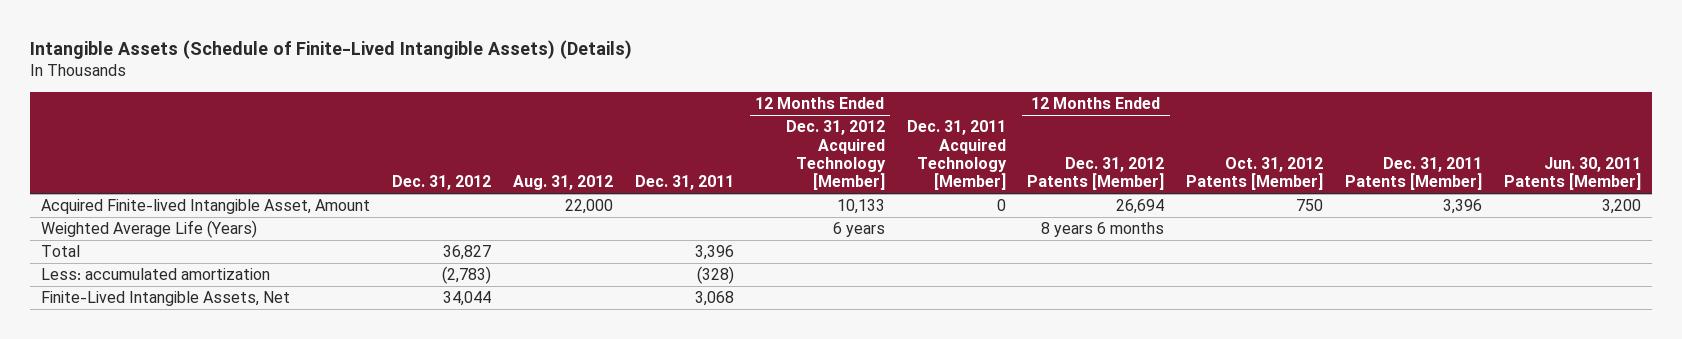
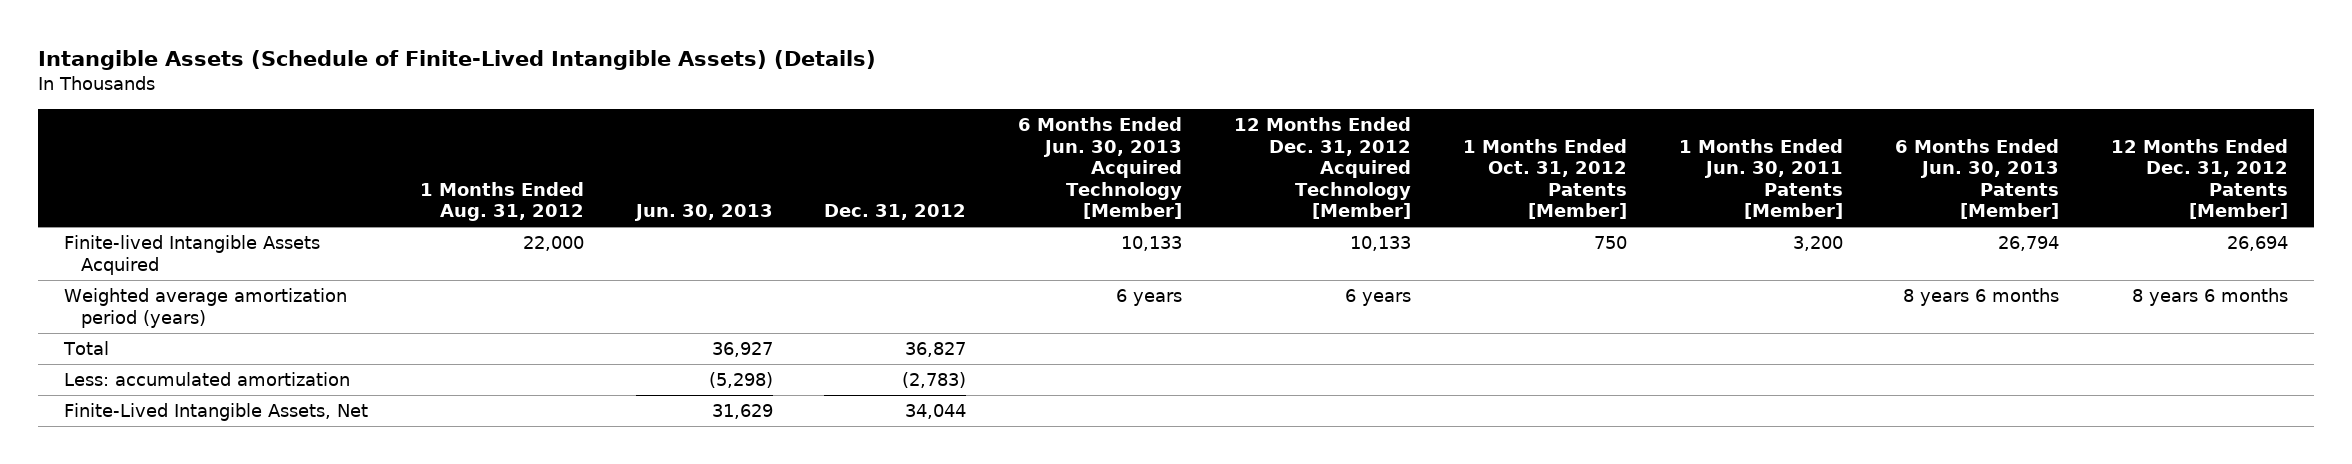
- | Dec. 31, 2012 | Aug. 31, 2012 | Dec. 31, 2011 | 12 Months Ended Dec. 31, 2012 Acquired Technology [Member] | Dec. 31, 2011 Acquired Technology [Member] | 12 Months Ended Dec. 31, 2012 Patents [Member] | Oct. 31, 2012 Patents [Member] | Dec. 31, 2011 Patents [Member] | Jun. 30, 2011 Patents [Member]
+ | 1 Months Ended Aug. 31, 2012 | Jun. 30, 2013 | Dec. 31, 2012 | 6 Months Ended Jun. 30, 2013 Acquired Technology [Member] | 12 Months Ended Dec. 31, 2012 Acquired Technology [Member] | 1 Months Ended Oct. 31, 2012 Patents [Member] | 1 Months Ended Jun. 30, 2011 Patents [Member] | 6 Months Ended Jun. 30, 2013 Patents [Member] | 12 Months Ended Dec. 31, 2012 Patents [Member]
- Acquired Finite-lived Intangible Asset, Amount | | 22,000 | | 10,133 | 0 | 26,694 | 750 | 3,396 | 3,200
- Weighted Average Life (Years) | | | | 6 years | | 8 years 6 months | | |
+ Finite-lived Intangible Assets Acquired | 22,000 | | | 10,133 | 10,133 | 750 | 3,200 | 26,794 | 26,694
+ Weighted average amortization period (years) | | | | 6 years | 6 years | | | 8 years 6 months | 8 years 6 months

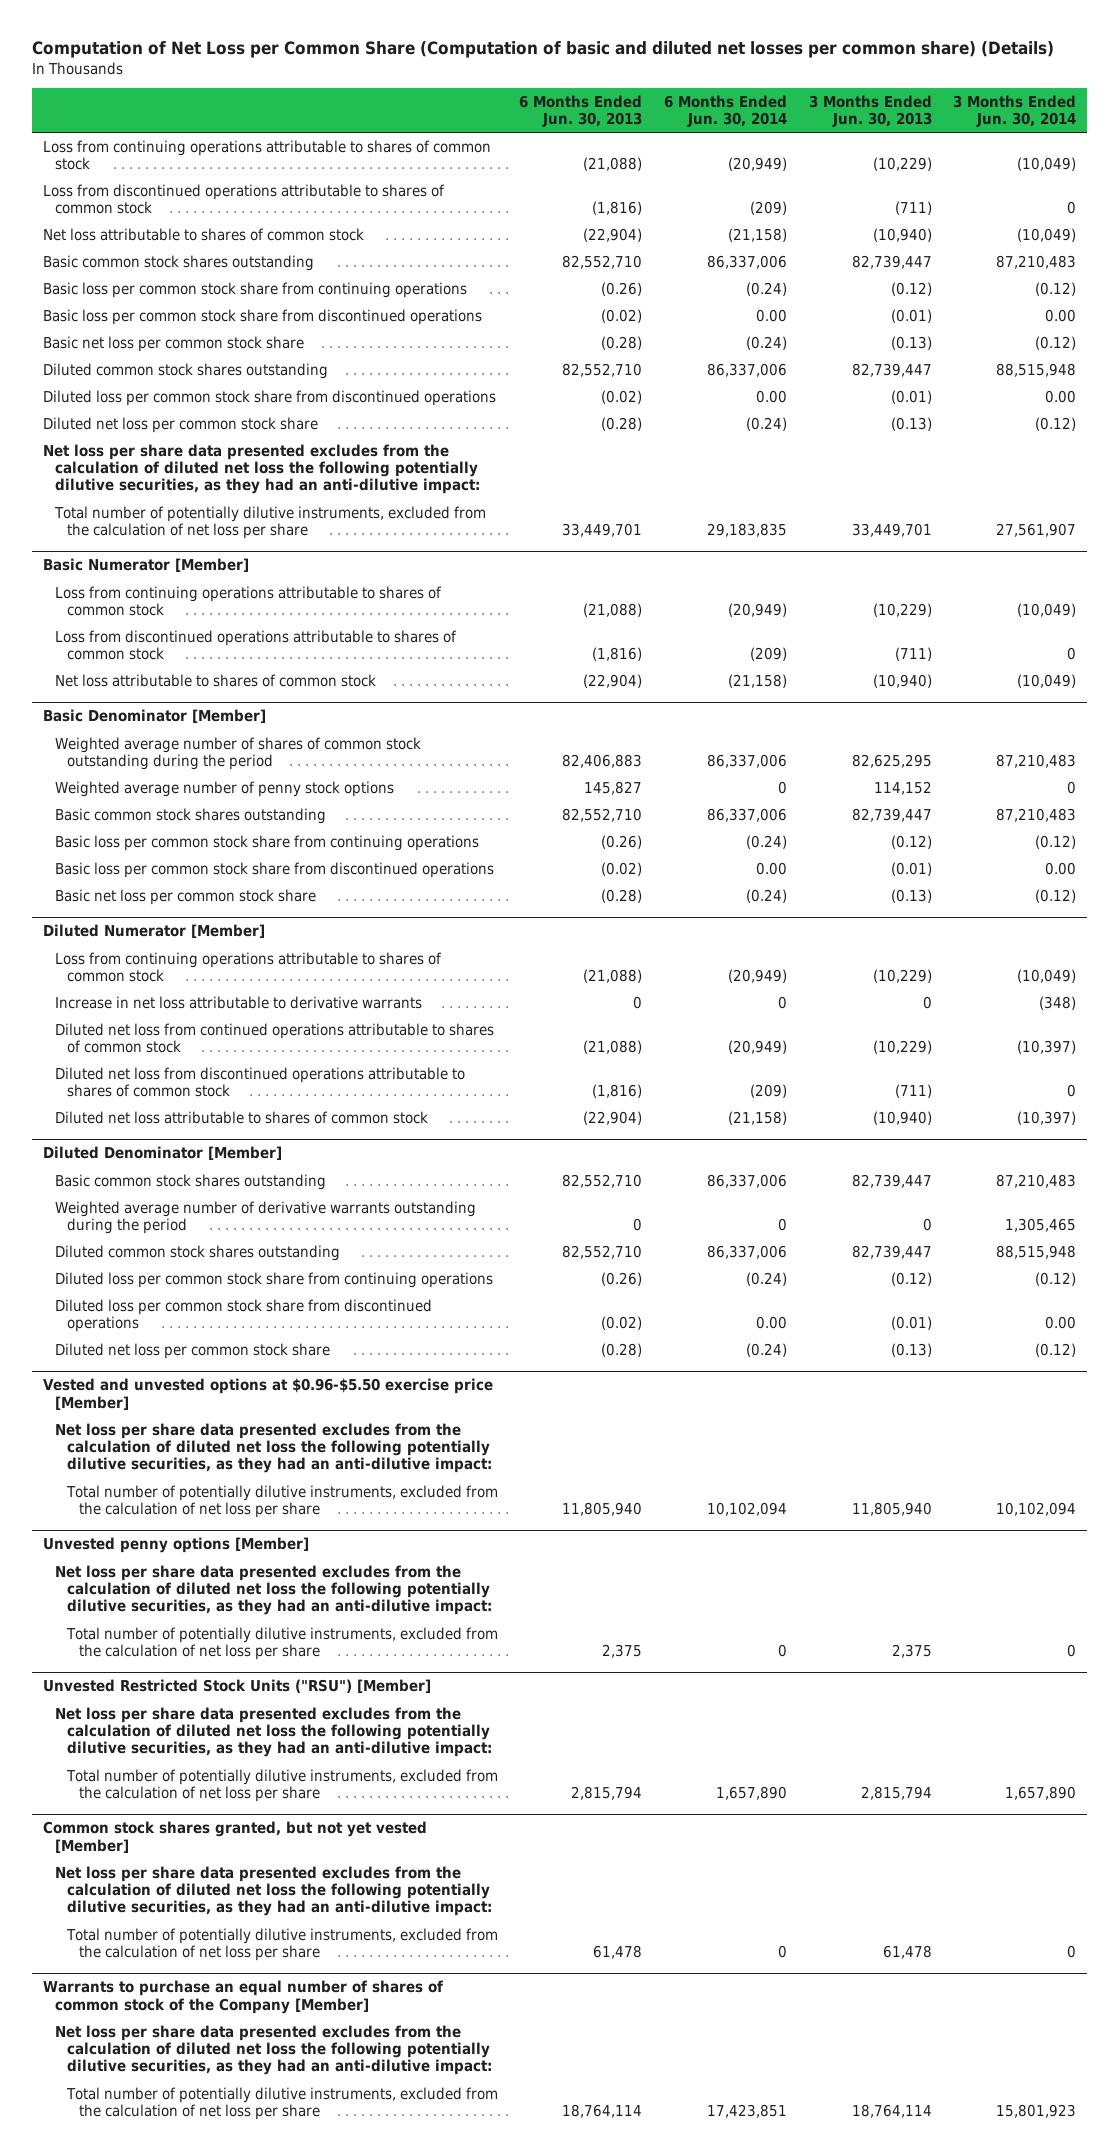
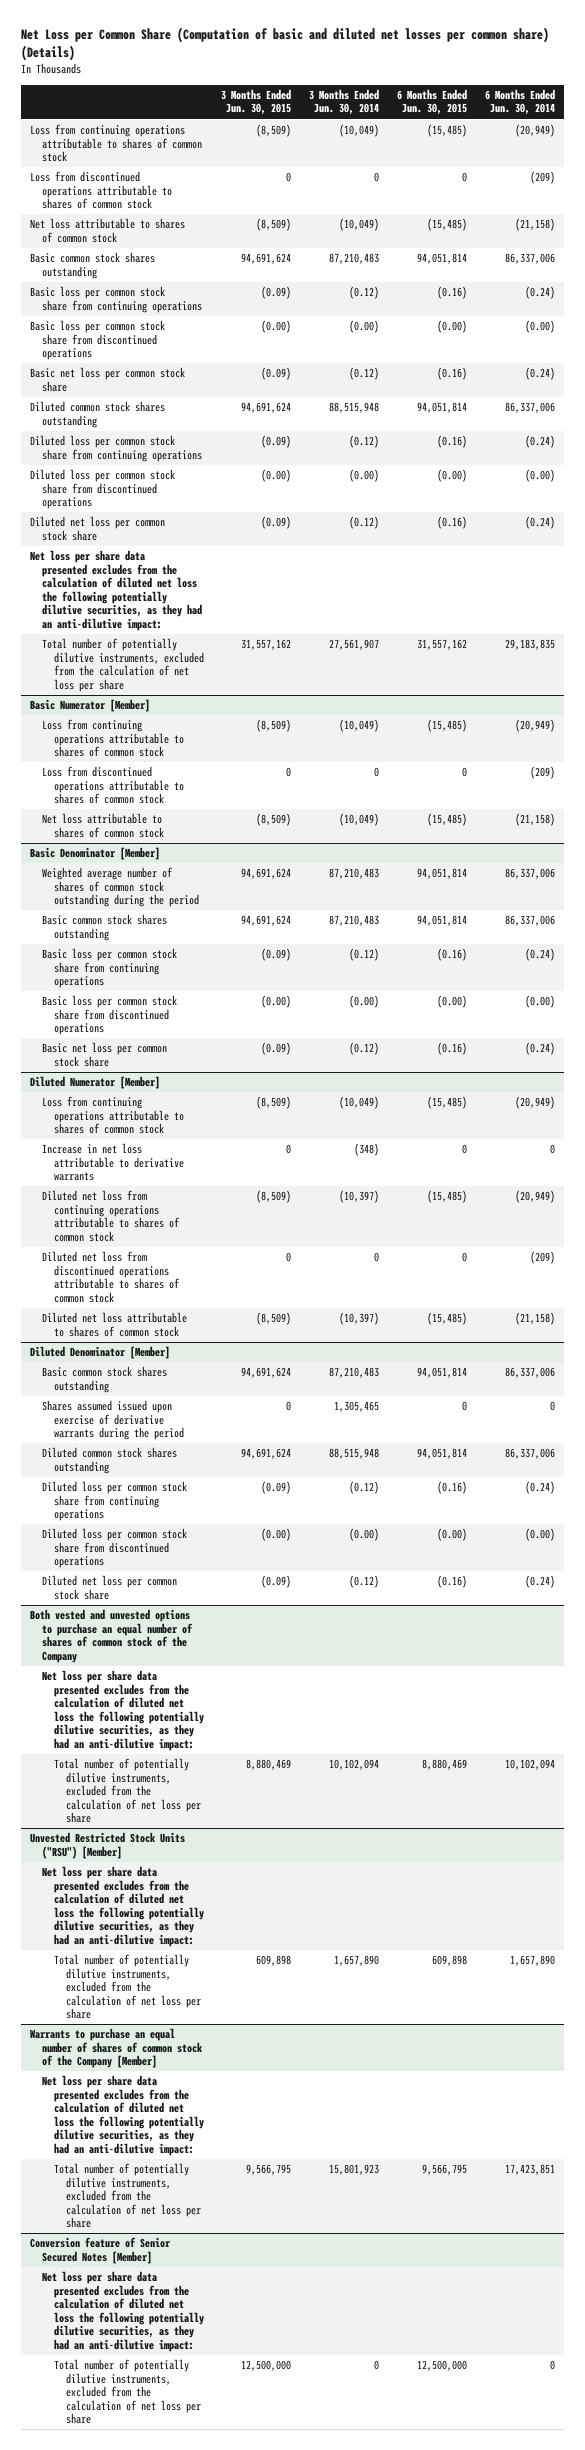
- Computation of Net Loss per Common Share (Computation of basic and diluted net losses per common share) (Details)
+ Net Loss per Common Share (Computation of basic and diluted net losses per common share) (Details)
- | 6 Months Ended Jun. 30, 2013 | 6 Months Ended Jun. 30, 2014 | 3 Months Ended Jun. 30, 2013 | 3 Months Ended Jun. 30, 2014
+ | 3 Months Ended Jun. 30, 2015 | 3 Months Ended Jun. 30, 2014 | 6 Months Ended Jun. 30, 2015 | 6 Months Ended Jun. 30, 2014
- Basic loss per common stock share from discontinued operations | (0.02) | 0.00 | (0.01) | 0.00
+ Basic loss per common stock share from discontinued operations | (0.00) | (0.00) | (0.00) | (0.00)
- Diluted loss per common stock share from discontinued operations | (0.02) | 0.00 | (0.01) | 0.00
+ Diluted loss per common stock share from continuing operations | (0.09) | (0.12) | (0.16) | (0.24)
+ Diluted loss per common stock share from discontinued operations | (0.00) | (0.00) | (0.00) | (0.00)
@ Basic Denominator [Member]
- Weighted average number of penny stock options | 145,827 | 0 | 114,152 | 0
- Basic loss per common stock share from discontinued operations | (0.02) | 0.00 | (0.01) | 0.00
+ Basic loss per common stock share from discontinued operations | (0.00) | (0.00) | (0.00) | (0.00)
@ Diluted Numerator [Member]
- Diluted net loss from continued operations attributable to shares of common stock | (21,088) | (20,949) | (10,229) | (10,397)
+ Diluted net loss from continuing operations attributable to shares of common stock | (8,509) | (10,397) | (15,485) | (20,949)
@ Diluted Denominator [Member]
- Weighted average number of derivative warrants outstanding during the period | 0 | 0 | 0 | 1,305,465
+ Shares assumed issued upon exercise of derivative warrants during the period | 0 | 1,305,465 | 0 | 0
- Diluted loss per common stock share from discontinued operations | (0.02) | 0.00 | (0.01) | 0.00
+ Diluted loss per common stock share from discontinued operations | (0.00) | (0.00) | (0.00) | (0.00)
- Vested and unvested options at $0.96-$5.50 exercise price [Member]
+ Both vested and unvested options to purchase an equal number of shares of common stock of the Company
- Unvested penny options [Member]
- Net loss per share data presented excludes from the calculation of diluted net loss the following potentially dilutive securities, as they had an anti-dilutive impact:
- Total number of potentially dilutive instruments, excluded from the calculation of net loss per share | 2,375 | 0 | 2,375 | 0
- Common stock shares granted, but not yet vested [Member]
- Net loss per share data presented excludes from the calculation of diluted net loss the following potentially dilutive securities, as they had an anti-dilutive impact:
- Total number of potentially dilutive instruments, excluded from the calculation of net loss per share | 61,478 | 0 | 61,478 | 0
+ Conversion feature of Senior Secured Notes [Member]
+ Net loss per share data presented excludes from the calculation of diluted net loss the following potentially dilutive securities, as they had an anti-dilutive impact:
+ Total number of potentially dilutive instruments, excluded from the calculation of net loss per share | 12,500,000 | 0 | 12,500,000 | 0

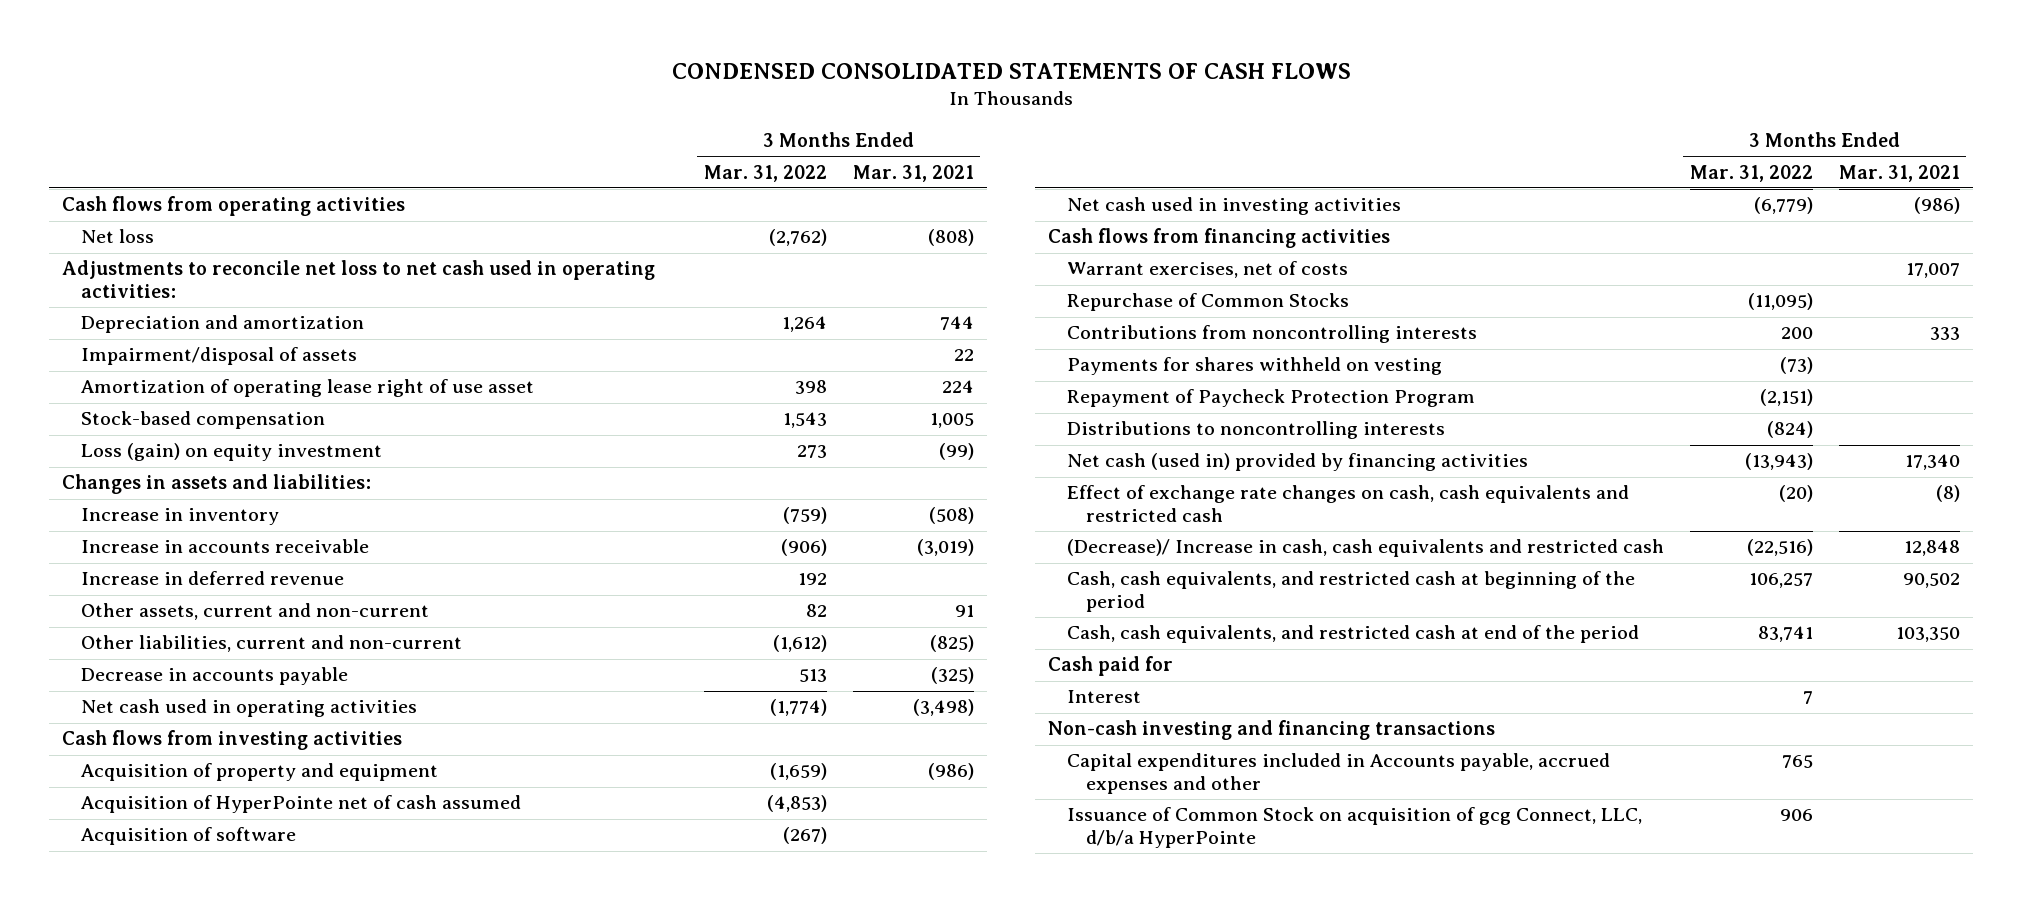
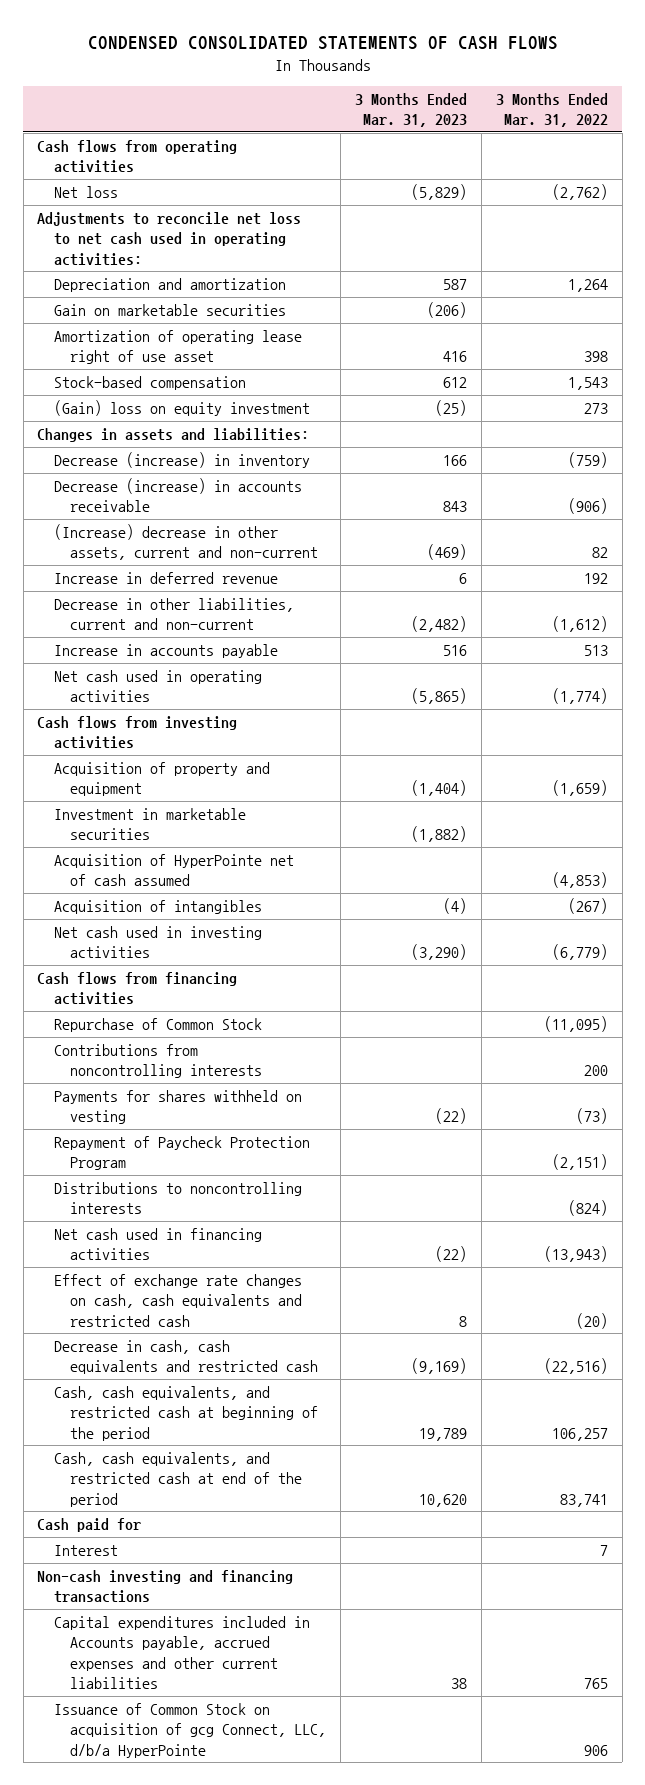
- | 3 Months Ended Mar. 31, 2022 | 3 Months Ended Mar. 31, 2021
+ | 3 Months Ended Mar. 31, 2023 | 3 Months Ended Mar. 31, 2022
- Impairment/disposal of assets | | 22
+ Gain on marketable securities | (206) |
- Loss (gain) on equity investment | 273 | (99)
+ (Gain) loss on equity investment | (25) | 273
- Increase in inventory | (759) | (508)
- Increase in accounts receivable | (906) | (3,019)
+ Decrease (increase) in inventory | 166 | (759)
+ Decrease (increase) in accounts receivable | 843 | (906)
+ (Increase) decrease in other assets, current and non-current | (469) | 82
- Other assets, current and non-current | 82 | 91
- Other liabilities, current and non-current | (1,612) | (825)
- Decrease in accounts payable | 513 | (325)
+ Decrease in other liabilities, current and non-current | (2,482) | (1,612)
+ Increase in accounts payable | 516 | 513
+ Investment in marketable securities | (1,882) |
- Acquisition of software | (267) |
+ Acquisition of intangibles | (4) | (267)
- Warrant exercises, net of costs | | 17,007
- Repurchase of Common Stocks | (11,095) |
+ Repurchase of Common Stock | | (11,095)
- Net cash (used in) provided by financing activities | (13,943) | 17,340
+ Net cash used in financing activities | (22) | (13,943)
- (Decrease)/ Increase in cash, cash equivalents and restricted cash | (22,516) | 12,848
+ Decrease in cash, cash equivalents and restricted cash | (9,169) | (22,516)
- Capital expenditures included in Accounts payable, accrued expenses and other | 765 |
+ Capital expenditures included in Accounts payable, accrued expenses and other current liabilities | 38 | 765

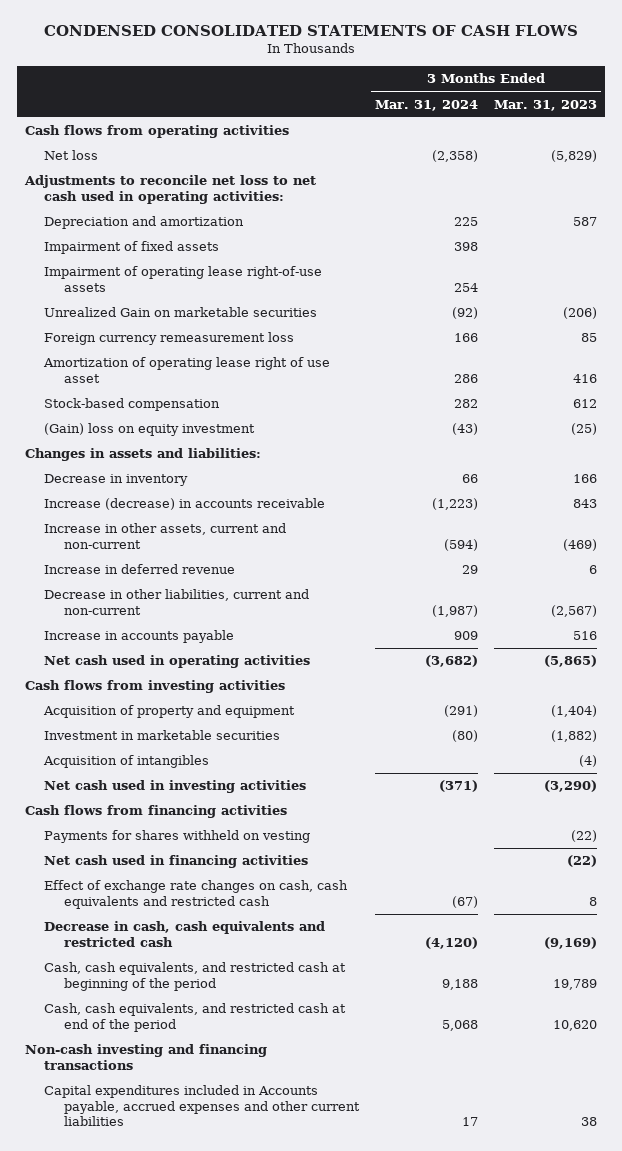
- | 3 Months Ended Mar. 31, 2023 | 3 Months Ended Mar. 31, 2022
+ | 3 Months Ended Mar. 31, 2024 | 3 Months Ended Mar. 31, 2023
- Gain on marketable securities | (206) |
+ Impairment of fixed assets | 398 |
+ Impairment of operating lease right-of-use assets | 254 |
+ Unrealized Gain on marketable securities | (92) | (206)
+ Foreign currency remeasurement loss | 166 | 85
- Decrease (increase) in inventory | 166 | (759)
- Decrease (increase) in accounts receivable | 843 | (906)
- (Increase) decrease in other assets, current and non-current | (469) | 82
+ Decrease in inventory | 66 | 166
+ Increase (decrease) in accounts receivable | (1,223) | 843
+ Increase in other assets, current and non-current | (594) | (469)
- Decrease in other liabilities, current and non-current | (2,482) | (1,612)
+ Decrease in other liabilities, current and non-current | (1,987) | (2,567)
- Acquisition of HyperPointe net of cash assumed | | (4,853)
- Repurchase of Common Stock | | (11,095)
- Contributions from noncontrolling interests | | 200
- Repayment of Paycheck Protection Program | | (2,151)
- Distributions to noncontrolling interests | | (824)
- Cash paid for
- Interest | | 7
- Issuance of Common Stock on acquisition of gcg Connect, LLC, d/b/a HyperPointe | | 906

